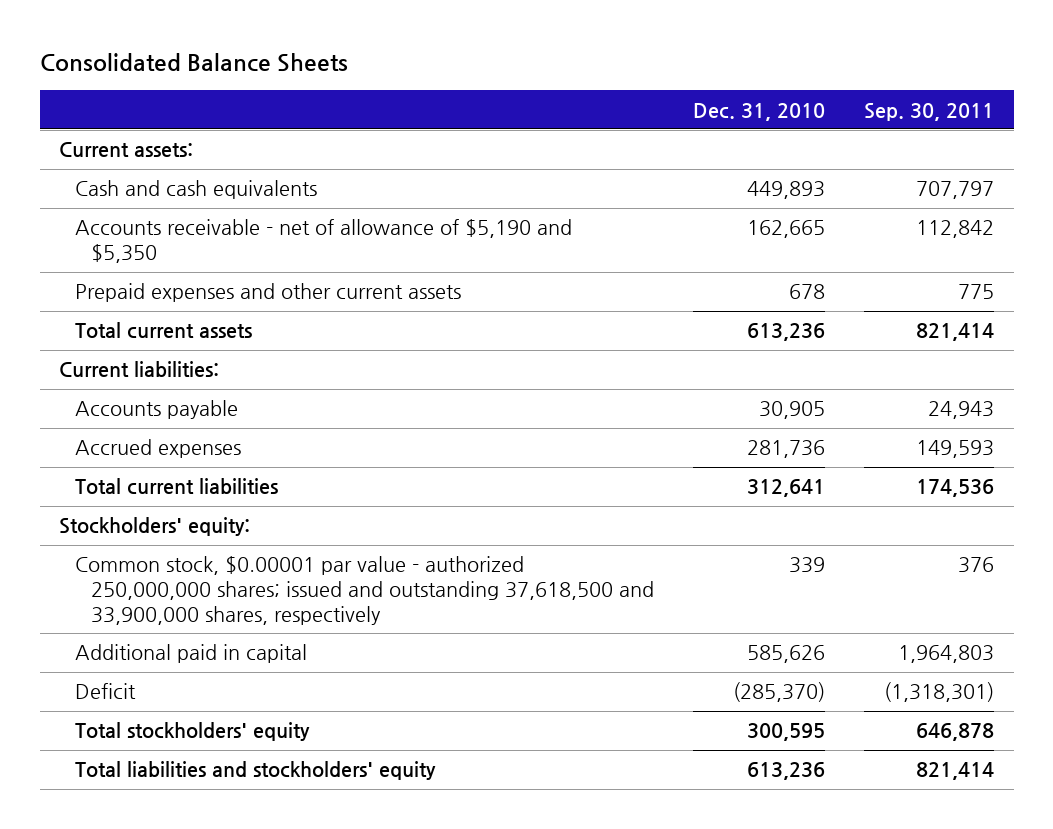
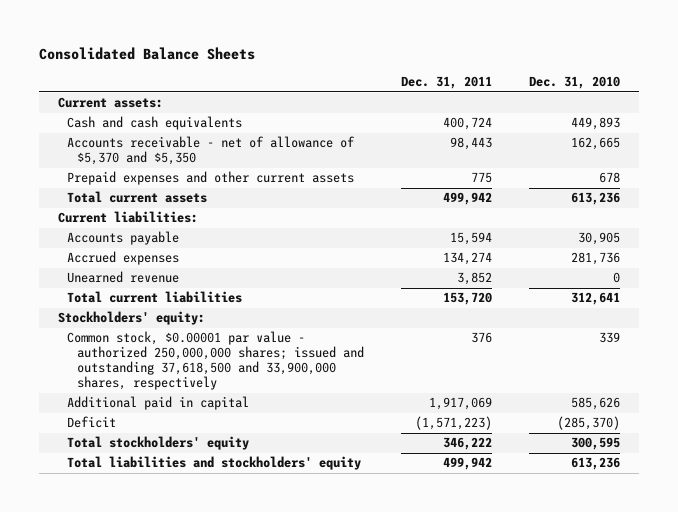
- | Dec. 31, 2010 | Sep. 30, 2011
+ | Dec. 31, 2011 | Dec. 31, 2010
- Accounts receivable - net of allowance of $5,190 and $5,350 | 162,665 | 112,842
+ Accounts receivable - net of allowance of $5,370 and $5,350 | 98,443 | 162,665
+ Unearned revenue | 3,852 | 0

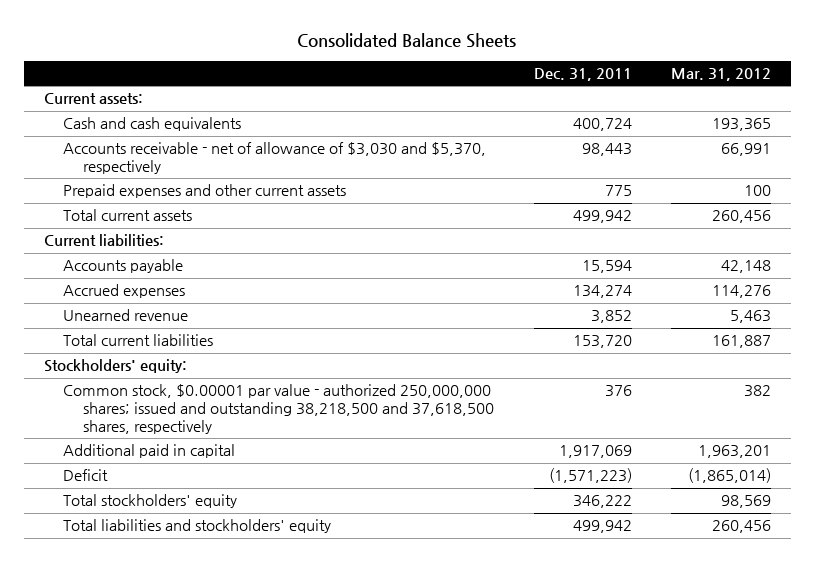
- | Dec. 31, 2011 | Dec. 31, 2010
+ | Dec. 31, 2011 | Mar. 31, 2012
- Accounts receivable - net of allowance of $5,370 and $5,350 | 98,443 | 162,665
+ Accounts receivable - net of allowance of $3,030 and $5,370, respectively | 98,443 | 66,991
- Common stock, $0.00001 par value - authorized 250,000,000 shares; issued and outstanding 37,618,500 and 33,900,000 shares, respectively | 376 | 339
+ Common stock, $0.00001 par value - authorized 250,000,000 shares; issued and outstanding 38,218,500 and 37,618,500 shares, respectively | 376 | 382

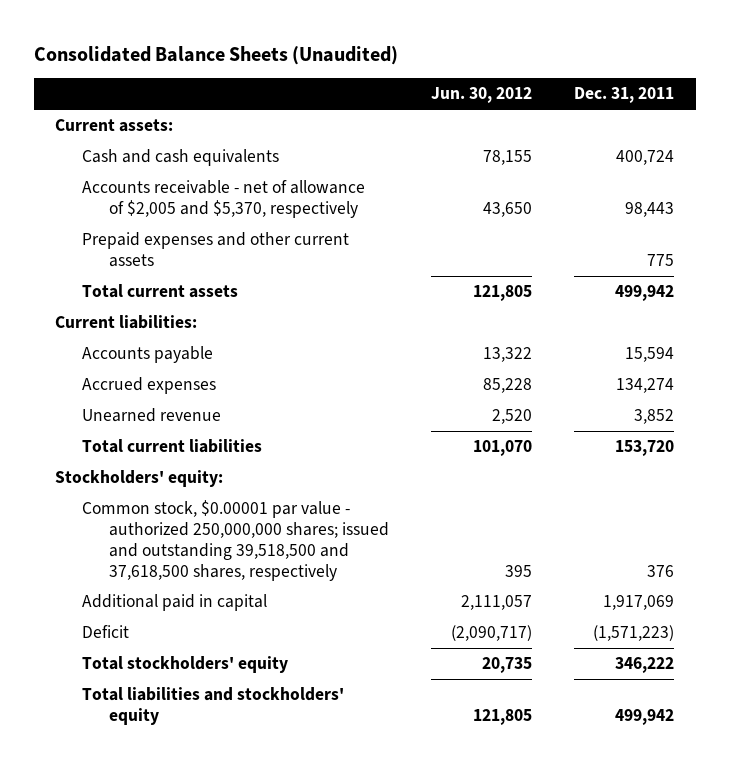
- Consolidated Balance Sheets
+ Consolidated Balance Sheets (Unaudited)
- | Dec. 31, 2011 | Mar. 31, 2012
+ | Jun. 30, 2012 | Dec. 31, 2011
- Accounts receivable - net of allowance of $3,030 and $5,370, respectively | 98,443 | 66,991
+ Accounts receivable - net of allowance of $2,005 and $5,370, respectively | 43,650 | 98,443
- Common stock, $0.00001 par value - authorized 250,000,000 shares; issued and outstanding 38,218,500 and 37,618,500 shares, respectively | 376 | 382
+ Common stock, $0.00001 par value - authorized 250,000,000 shares; issued and outstanding 39,518,500 and 37,618,500 shares, respectively | 395 | 376

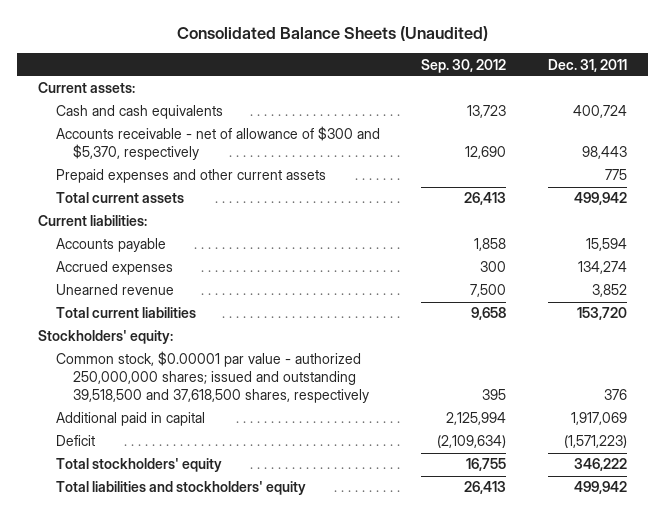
- | Jun. 30, 2012 | Dec. 31, 2011
+ | Sep. 30, 2012 | Dec. 31, 2011
- Accounts receivable - net of allowance of $2,005 and $5,370, respectively | 43,650 | 98,443
+ Accounts receivable - net of allowance of $300 and $5,370, respectively | 12,690 | 98,443

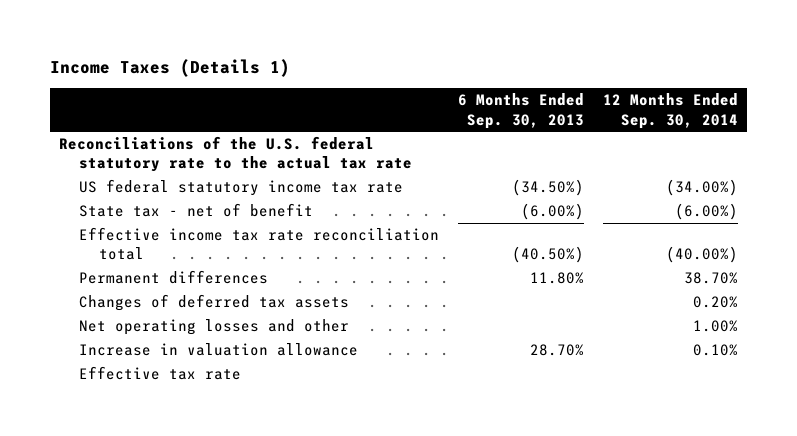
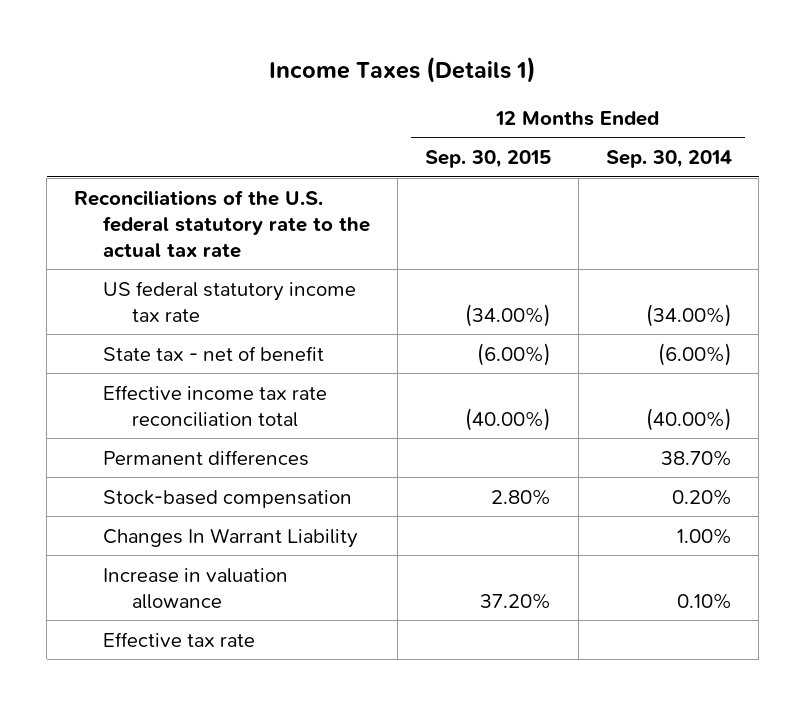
- | 6 Months Ended Sep. 30, 2013 | 12 Months Ended Sep. 30, 2014
+ | 12 Months Ended Sep. 30, 2015 | 12 Months Ended Sep. 30, 2014
- Changes of deferred tax assets | | 0.20%
- Net operating losses and other | | 1.00%
+ Stock-based compensation | 2.80% | 0.20%
+ Changes In Warrant Liability | | 1.00%

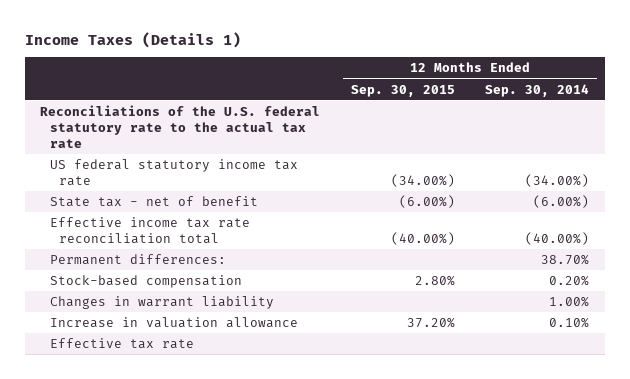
- Permanent differences | | 38.70%
+ Permanent differences: | | 38.70%
- Changes In Warrant Liability | | 1.00%
+ Changes in warrant liability | | 1.00%

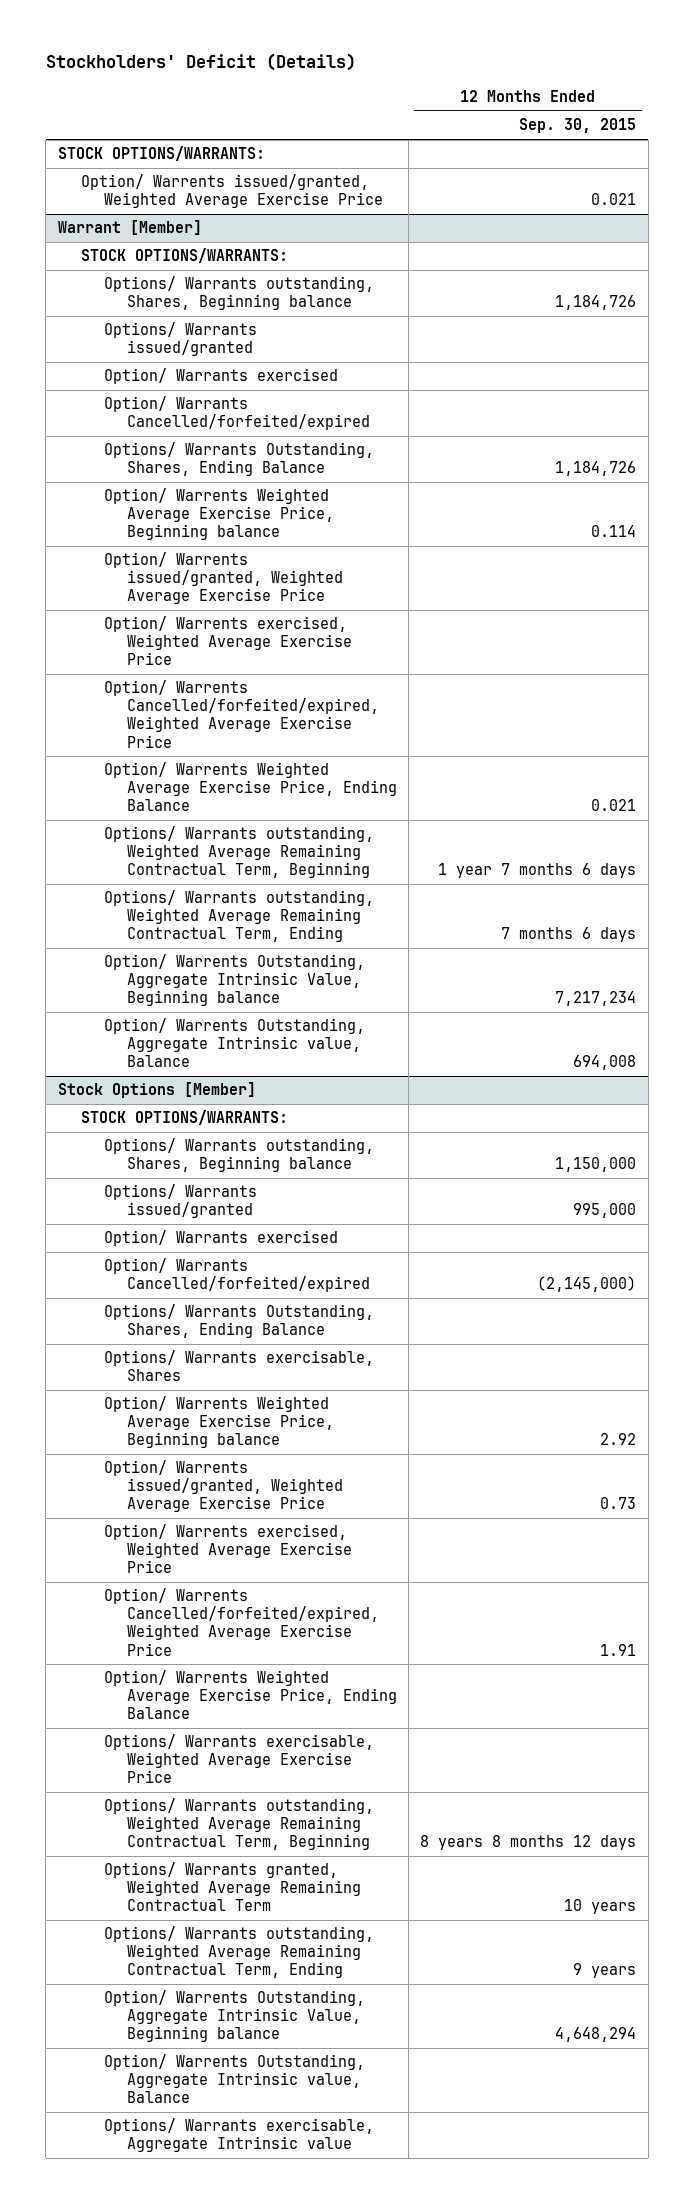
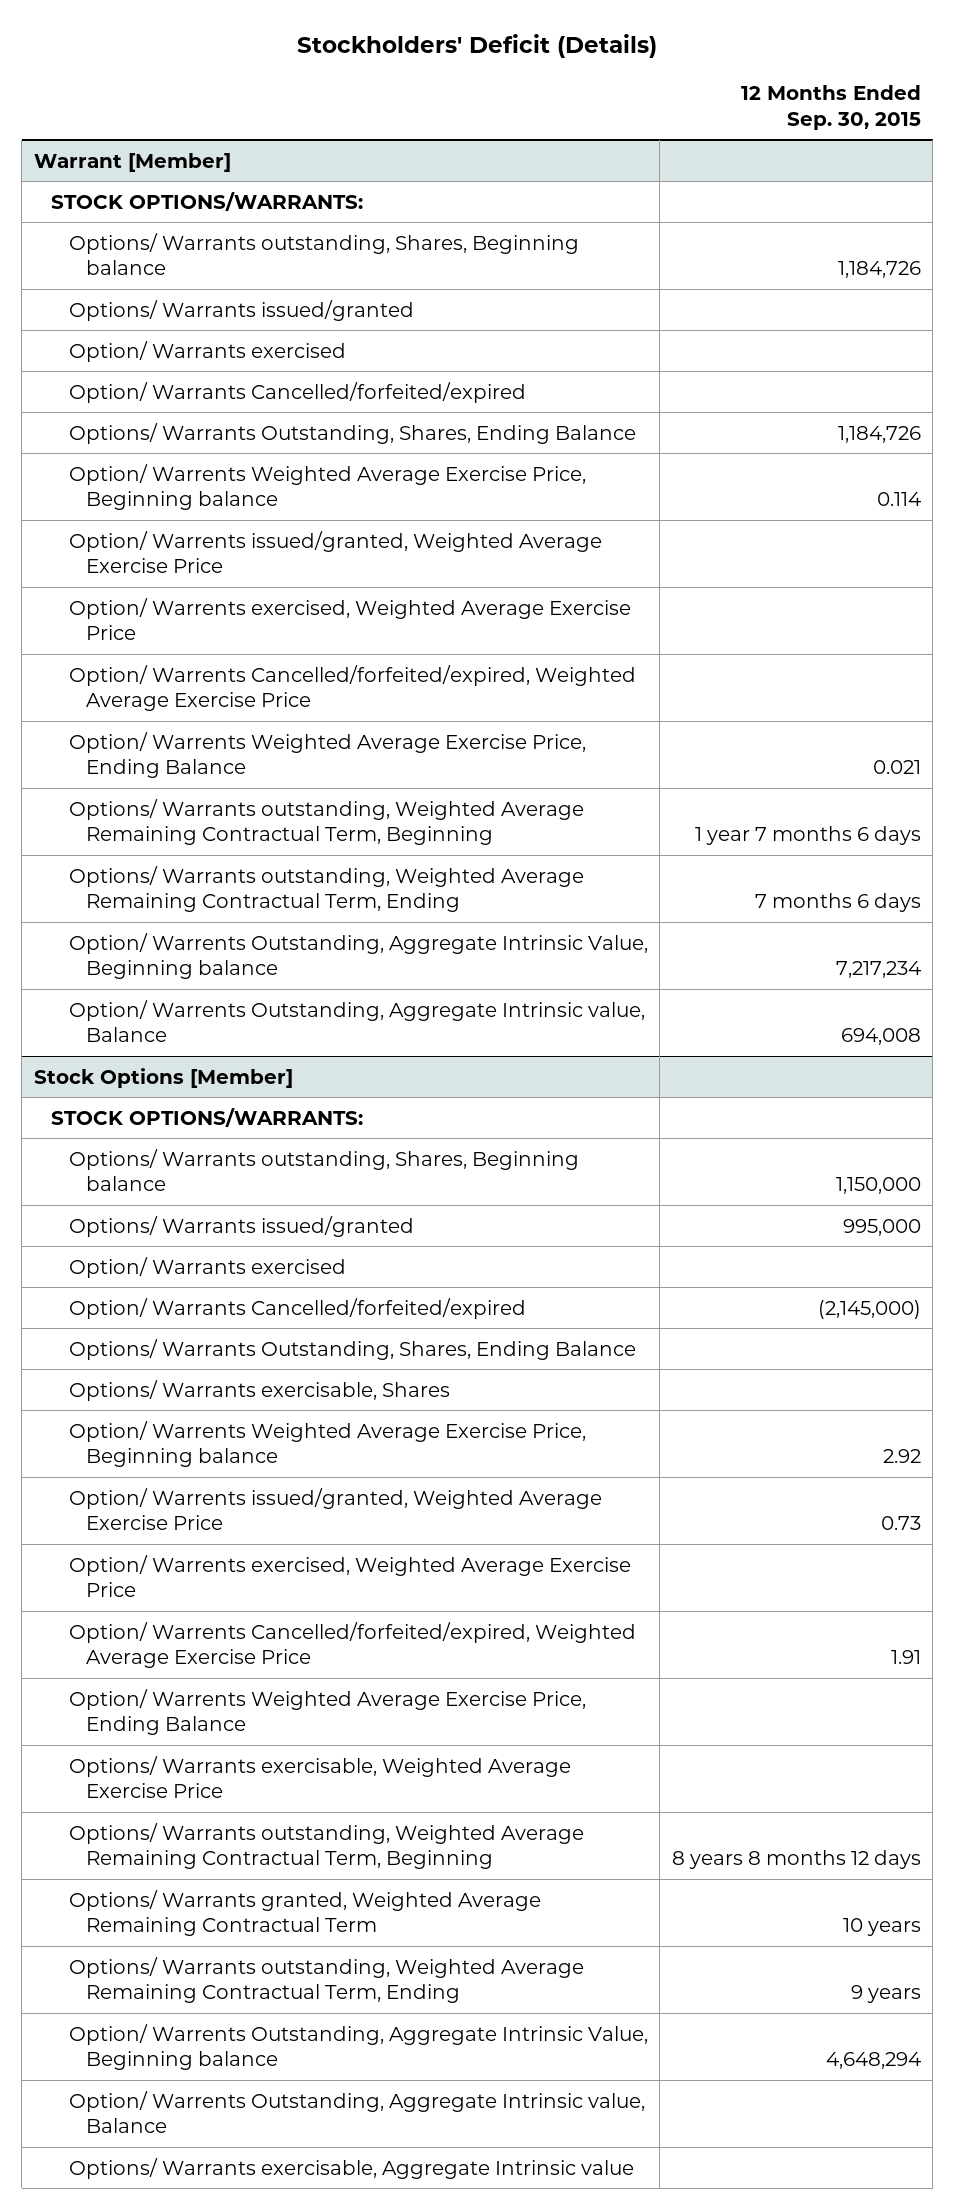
- STOCK OPTIONS/WARRANTS:
- Option/ Warrents issued/granted, Weighted Average Exercise Price | 0.021

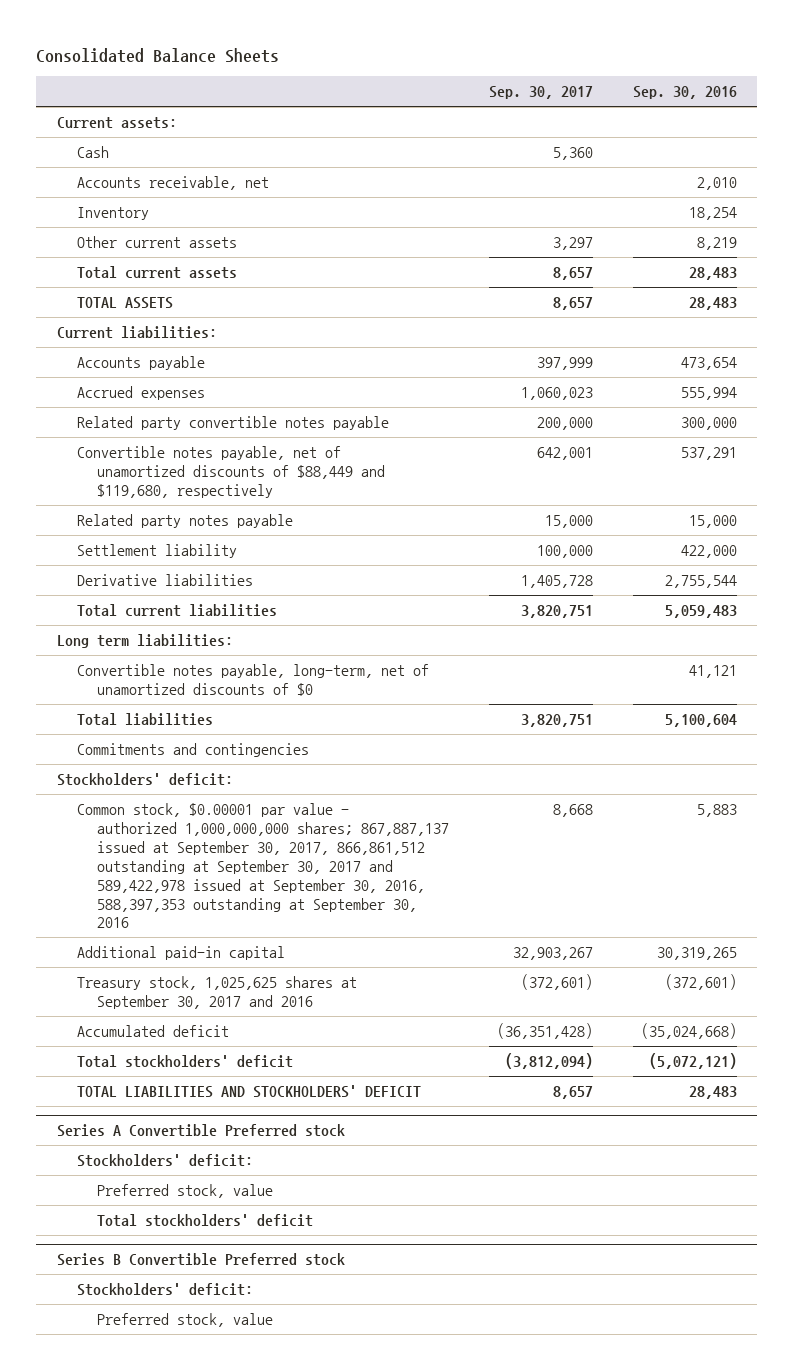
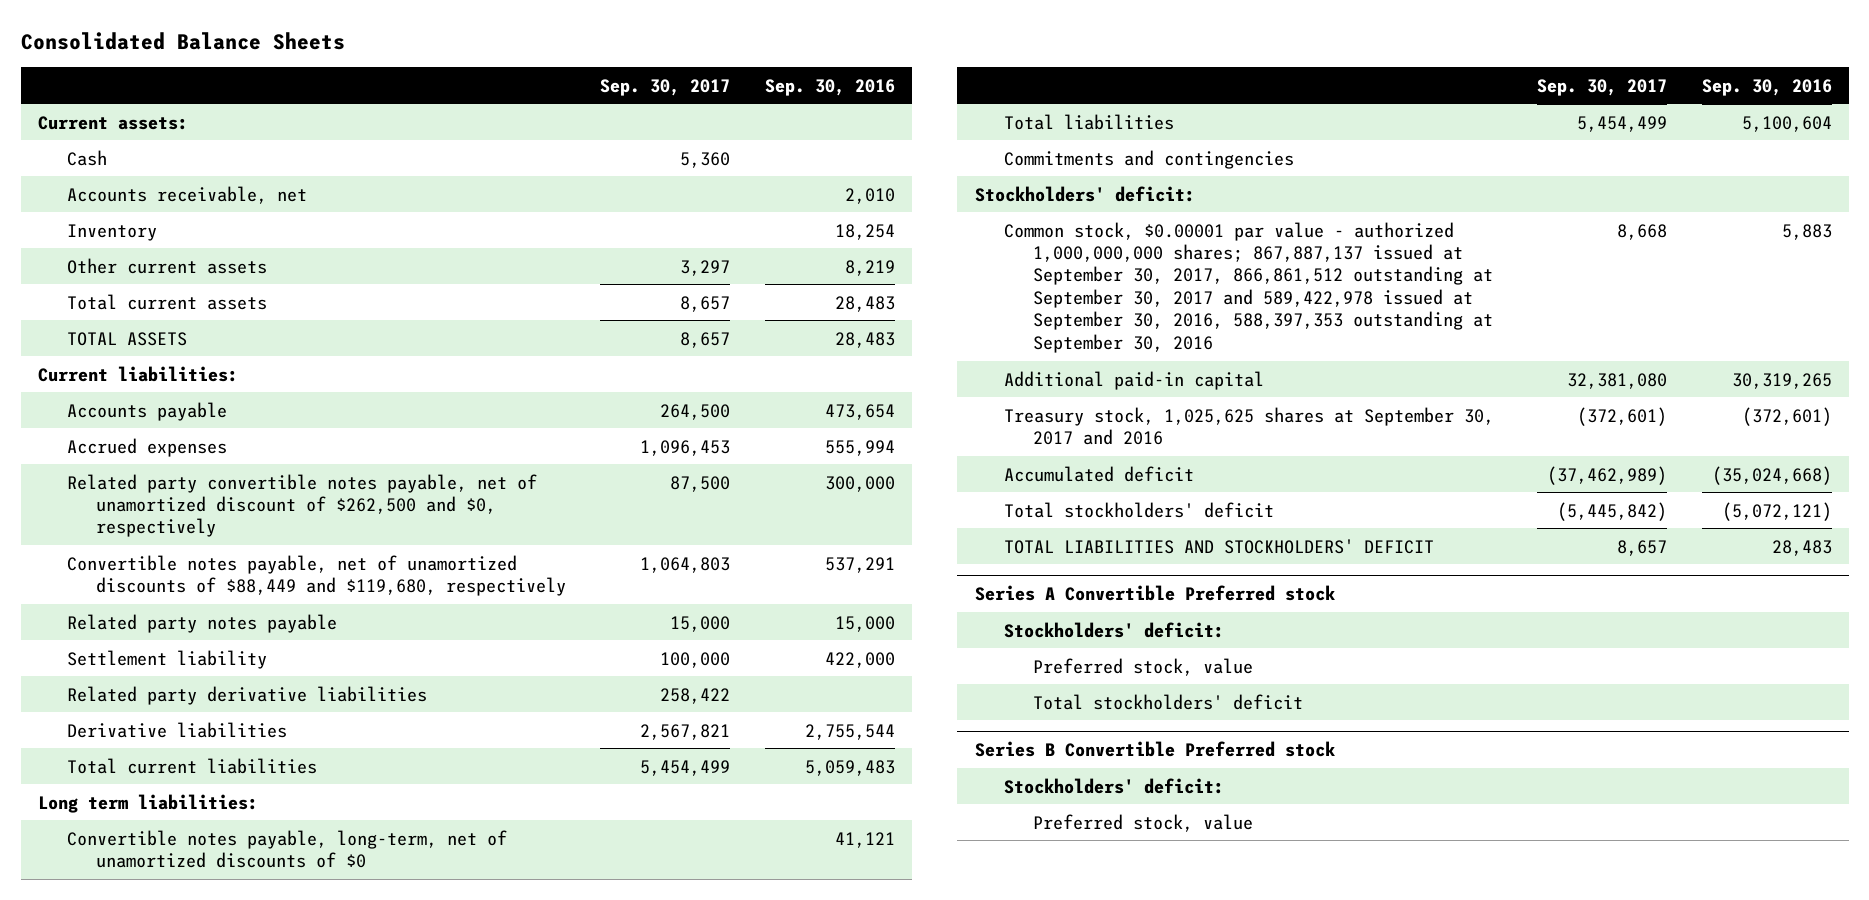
- Accounts payable | 397,999 | 473,654
- Accrued expenses | 1,060,023 | 555,994
- Related party convertible notes payable | 200,000 | 300,000
- Convertible notes payable, net of unamortized discounts of $88,449 and $119,680, respectively | 642,001 | 537,291
+ Accounts payable | 264,500 | 473,654
+ Accrued expenses | 1,096,453 | 555,994
+ Related party convertible notes payable, net of unamortized discount of $262,500 and $0, respectively | 87,500 | 300,000
+ Convertible notes payable, net of unamortized discounts of $88,449 and $119,680, respectively | 1,064,803 | 537,291
- Derivative liabilities | 1,405,728 | 2,755,544
- Total current liabilities | 3,820,751 | 5,059,483
+ Related party derivative liabilities | 258,422 |
+ Derivative liabilities | 2,567,821 | 2,755,544
+ Total current liabilities | 5,454,499 | 5,059,483
- Total liabilities | 3,820,751 | 5,100,604
+ Total liabilities | 5,454,499 | 5,100,604
- Additional paid-in capital | 32,903,267 | 30,319,265
+ Additional paid-in capital | 32,381,080 | 30,319,265
- Accumulated deficit | (36,351,428) | (35,024,668)
- Total stockholders' deficit | (3,812,094) | (5,072,121)
+ Accumulated deficit | (37,462,989) | (35,024,668)
+ Total stockholders' deficit | (5,445,842) | (5,072,121)

